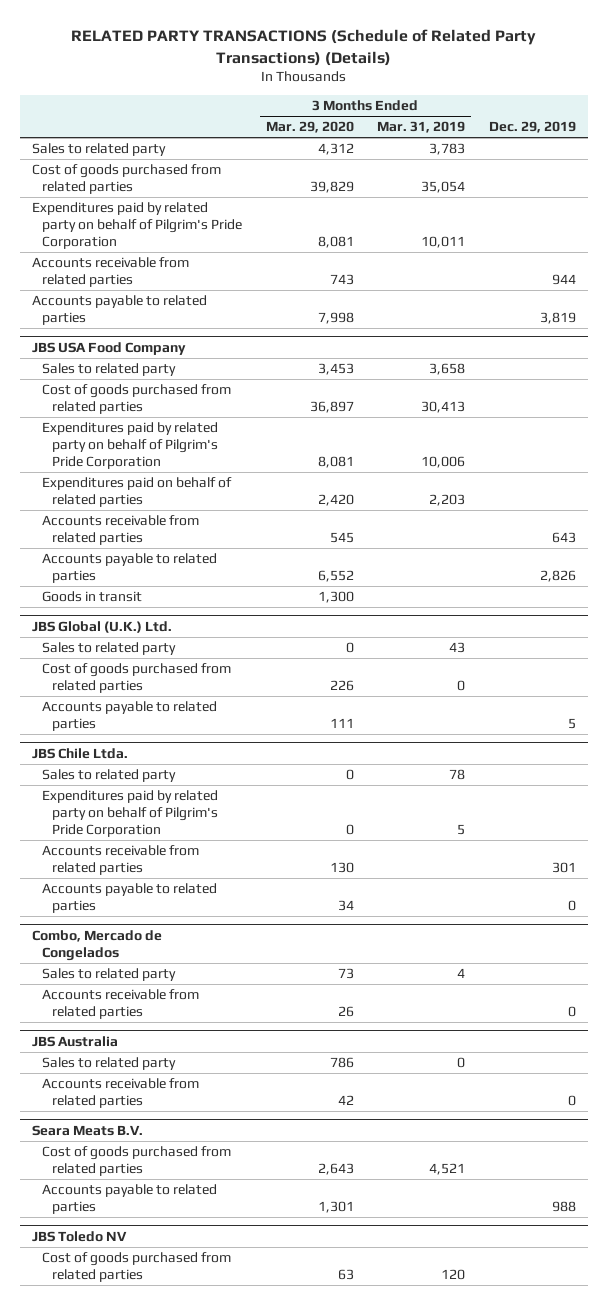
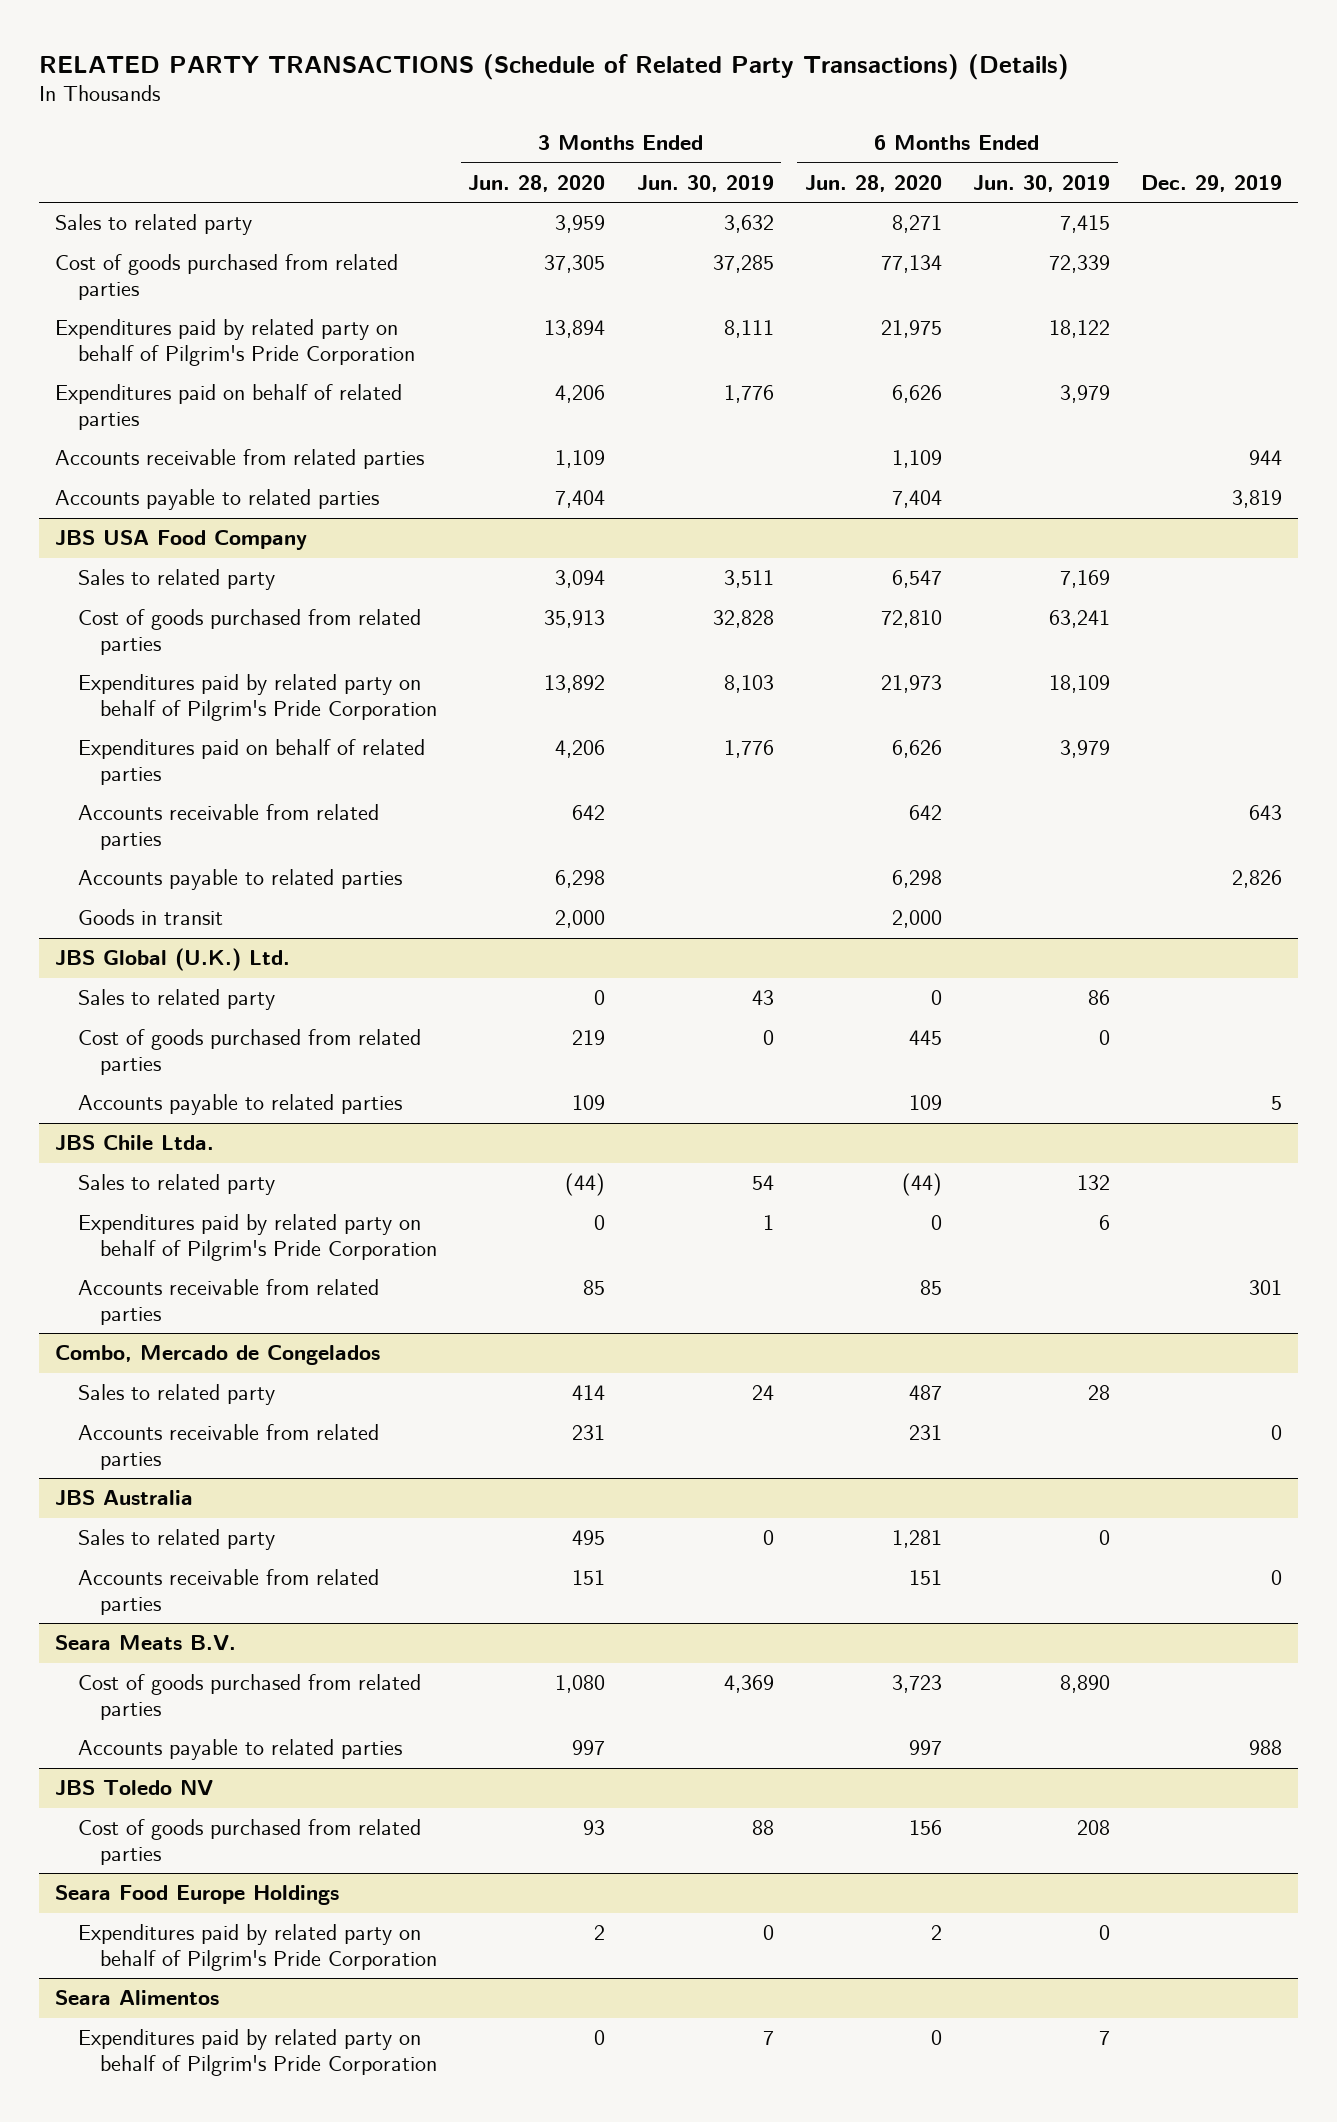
- | 3 Months Ended Mar. 29, 2020 | 3 Months Ended Mar. 31, 2019 | Dec. 29, 2019
+ | 3 Months Ended Jun. 28, 2020 | 3 Months Ended Jun. 30, 2019 | 6 Months Ended Jun. 28, 2020 | 6 Months Ended Jun. 30, 2019 | Dec. 29, 2019
+ Expenditures paid on behalf of related parties | 4,206 | 1,776 | 6,626 | 3,979 |
@ JBS Chile Ltda.
- Accounts payable to related parties | 34 | | 0
+ Seara Food Europe Holdings
+ Expenditures paid by related party on behalf of Pilgrim's Pride Corporation | 2 | 0 | 2 | 0 |
+ Seara Alimentos
+ Expenditures paid by related party on behalf of Pilgrim's Pride Corporation | 0 | 7 | 0 | 7 |

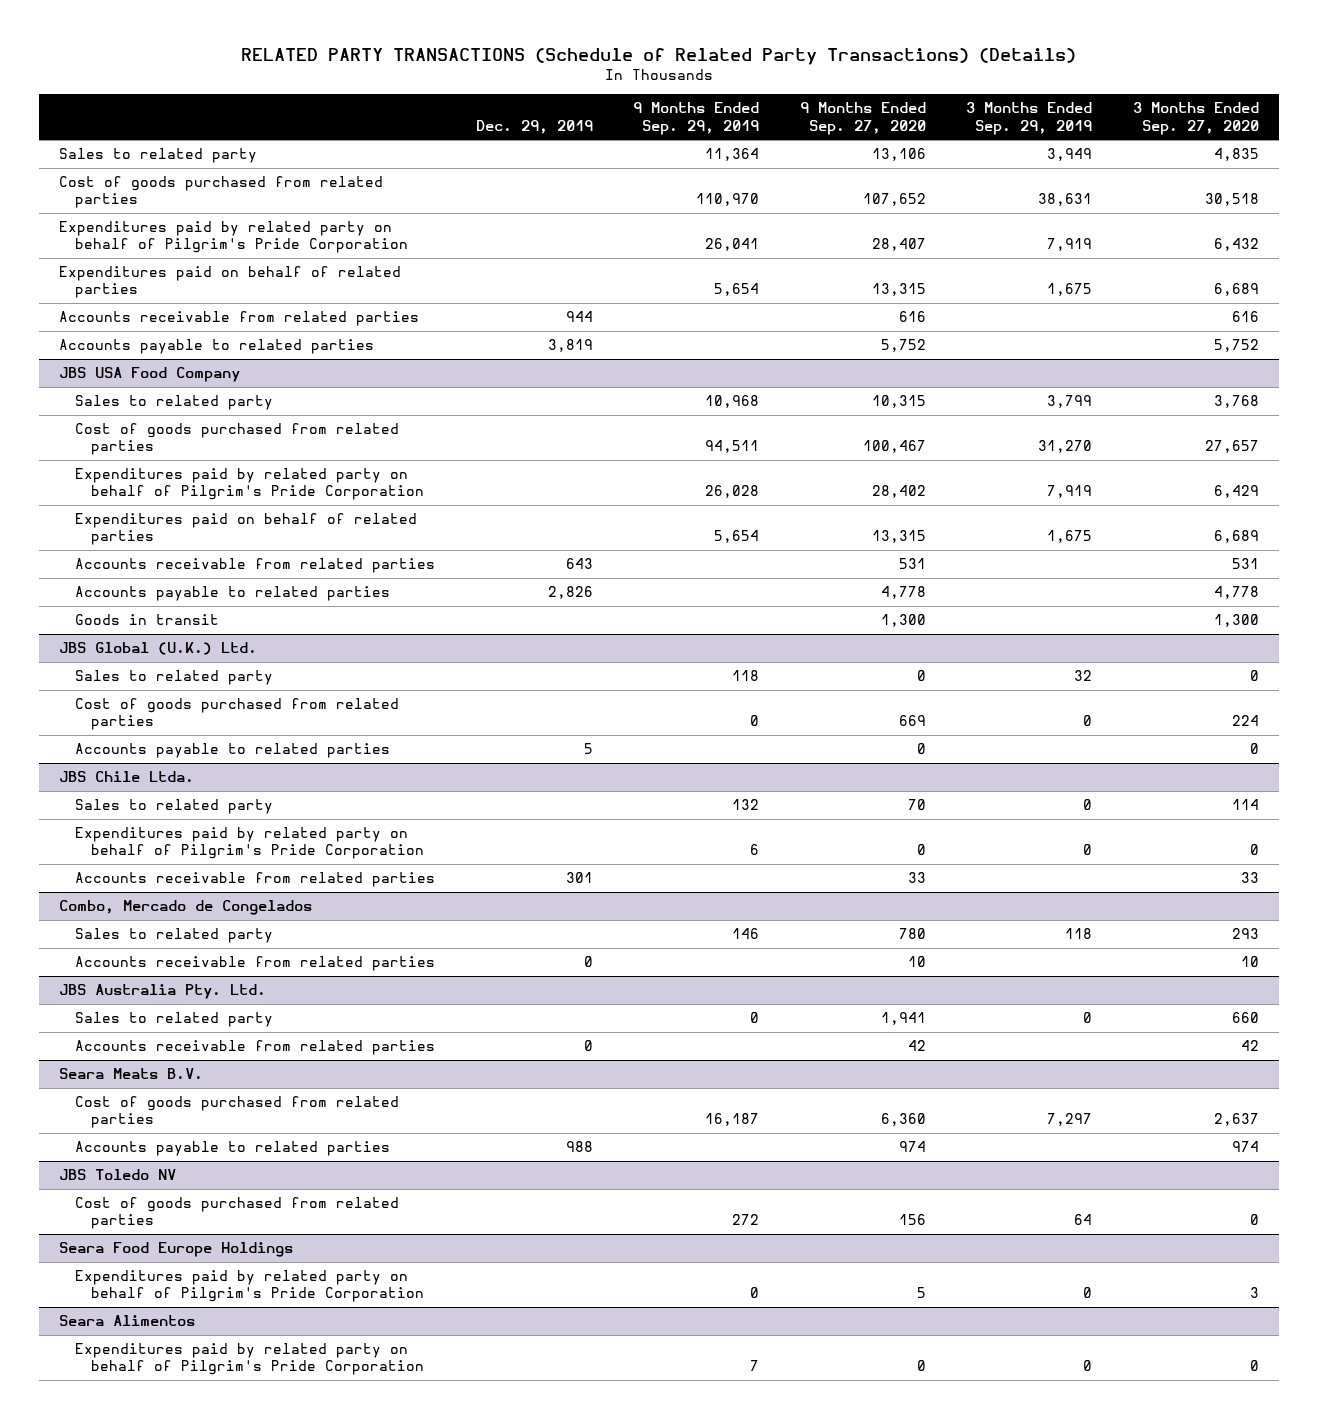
- | 3 Months Ended Jun. 28, 2020 | 3 Months Ended Jun. 30, 2019 | 6 Months Ended Jun. 28, 2020 | 6 Months Ended Jun. 30, 2019 | Dec. 29, 2019
+ | Dec. 29, 2019 | 9 Months Ended Sep. 29, 2019 | 9 Months Ended Sep. 27, 2020 | 3 Months Ended Sep. 29, 2019 | 3 Months Ended Sep. 27, 2020
- JBS Australia
+ JBS Australia Pty. Ltd.

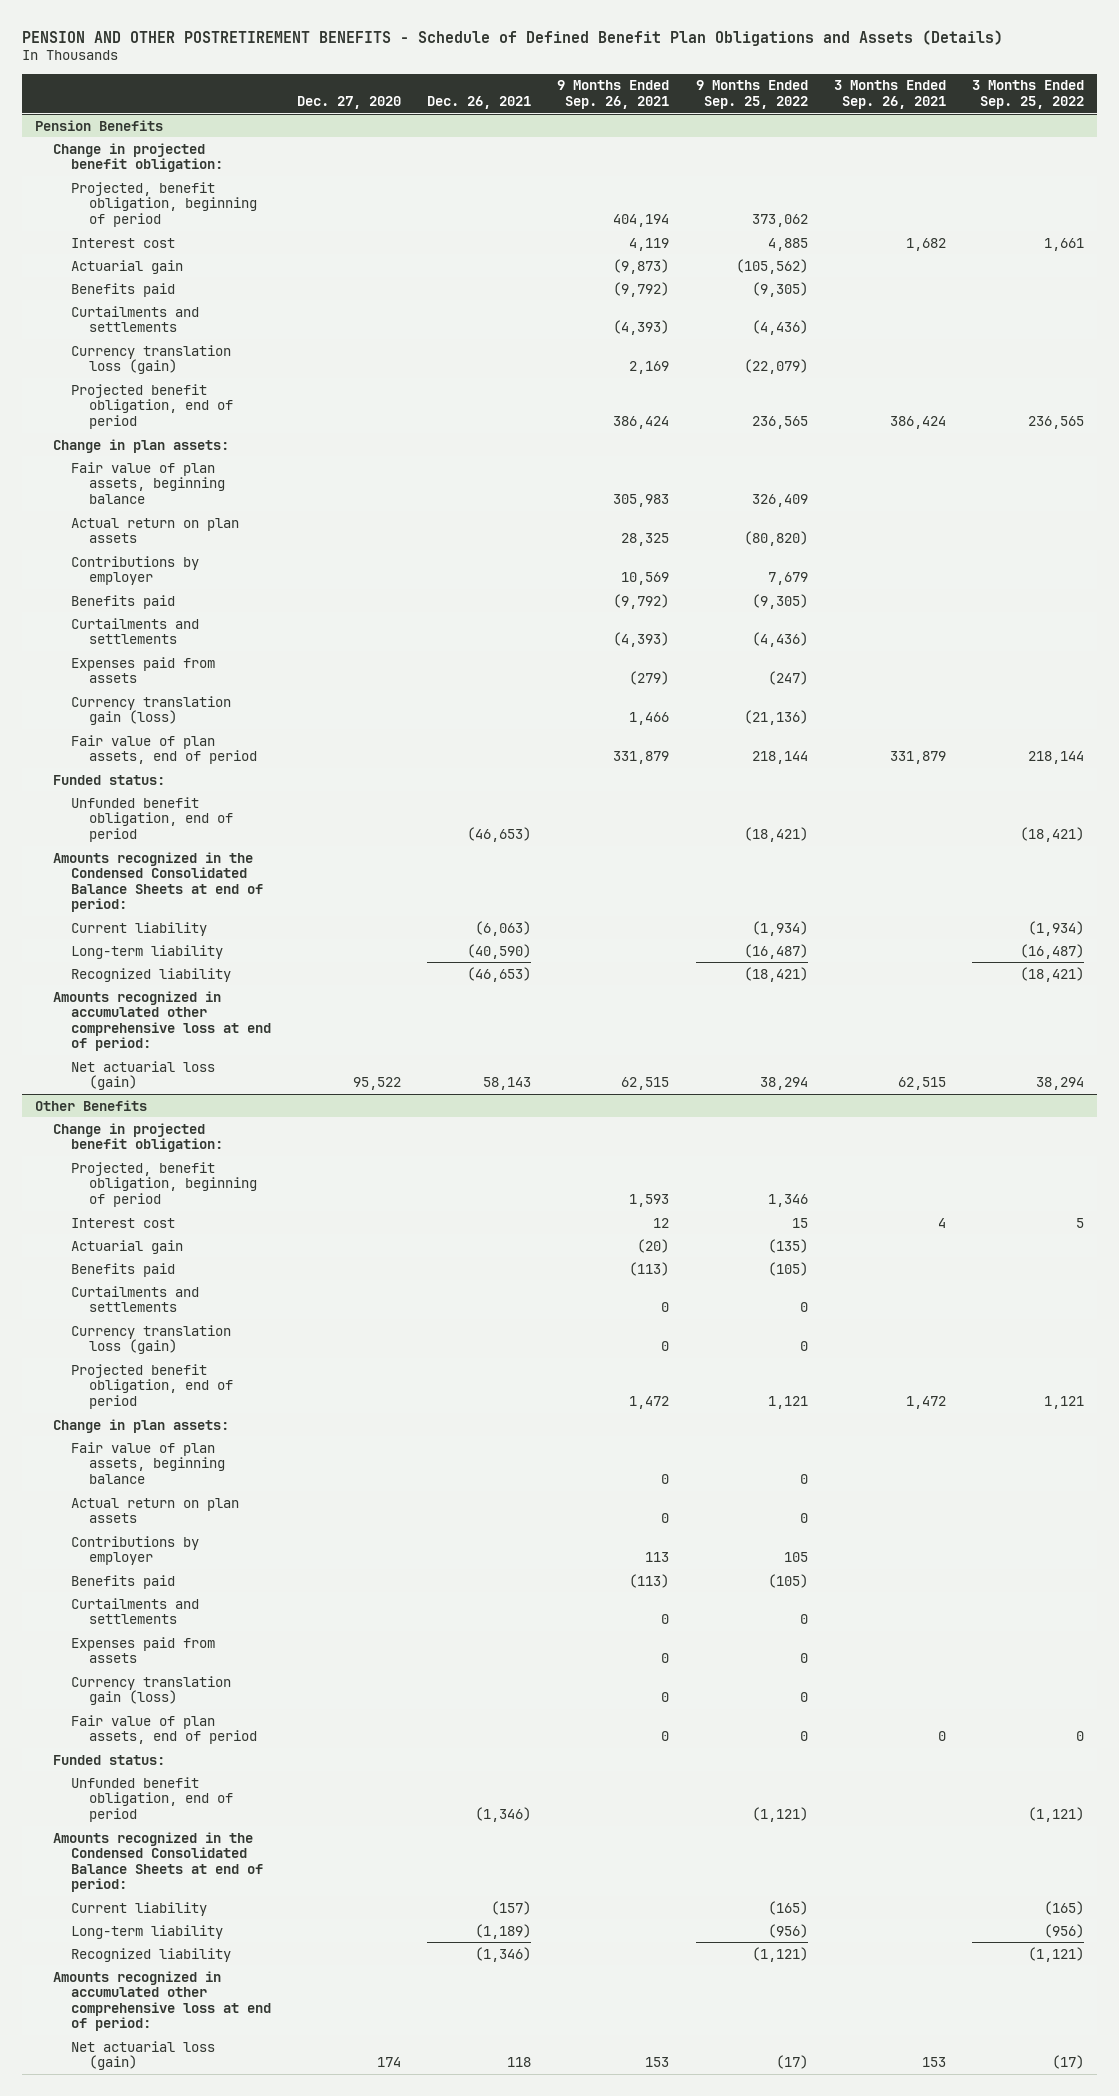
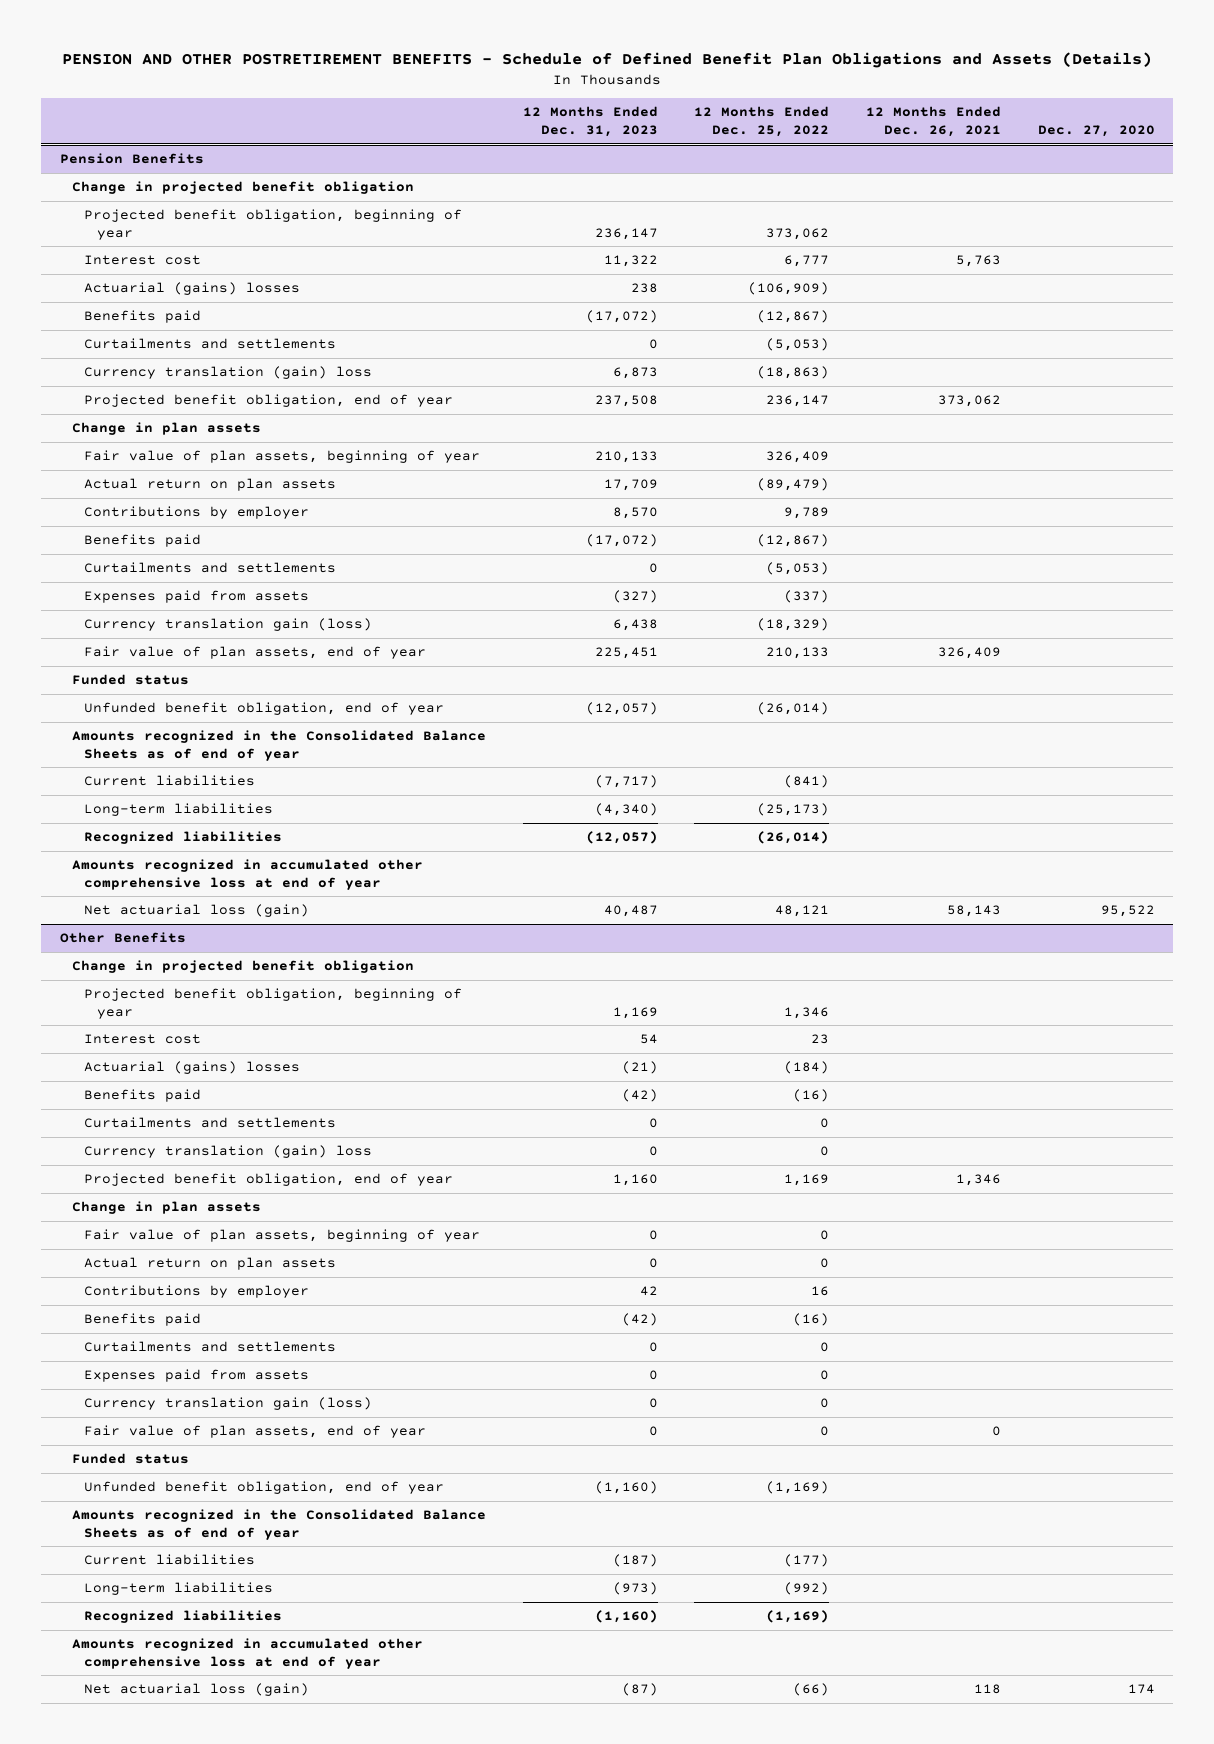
- | Dec. 27, 2020 | Dec. 26, 2021 | 9 Months Ended Sep. 26, 2021 | 9 Months Ended Sep. 25, 2022 | 3 Months Ended Sep. 26, 2021 | 3 Months Ended Sep. 25, 2022
+ | 12 Months Ended Dec. 31, 2023 | 12 Months Ended Dec. 25, 2022 | 12 Months Ended Dec. 26, 2021 | Dec. 27, 2020
@ Pension Benefits
- Change in projected benefit obligation:
- Projected, benefit obligation, beginning of period | | | 404,194 | 373,062 | |
+ Change in projected benefit obligation
+ Projected benefit obligation, beginning of year | 236,147 | 373,062 | |
- Actuarial gain | | | (9,873) | (105,562) | |
+ Actuarial (gains) losses | 238 | (106,909) | |
- Currency translation loss (gain) | | | 2,169 | (22,079) | |
- Projected benefit obligation, end of period | | | 386,424 | 236,565 | 386,424 | 236,565
- Change in plan assets:
- Fair value of plan assets, beginning balance | | | 305,983 | 326,409 | |
+ Currency translation (gain) loss | 6,873 | (18,863) | |
+ Projected benefit obligation, end of year | 237,508 | 236,147 | 373,062 |
+ Change in plan assets
+ Fair value of plan assets, beginning of year | 210,133 | 326,409 | |
- Fair value of plan assets, end of period | | | 331,879 | 218,144 | 331,879 | 218,144
- Funded status:
- Unfunded benefit obligation, end of period | | (46,653) | | (18,421) | | (18,421)
- Amounts recognized in the Condensed Consolidated Balance Sheets at end of period:
- Current liability | | (6,063) | | (1,934) | | (1,934)
- Long-term liability | | (40,590) | | (16,487) | | (16,487)
- Recognized liability | | (46,653) | | (18,421) | | (18,421)
- Amounts recognized in accumulated other comprehensive loss at end of period:
+ Fair value of plan assets, end of year | 225,451 | 210,133 | 326,409 |
+ Funded status
+ Unfunded benefit obligation, end of year | (12,057) | (26,014) | |
+ Amounts recognized in the Consolidated Balance Sheets as of end of year
+ Current liabilities | (7,717) | (841) | |
+ Long-term liabilities | (4,340) | (25,173) | |
+ Recognized liabilities | (12,057) | (26,014) | |
+ Amounts recognized in accumulated other comprehensive loss at end of year
@ Other Benefits
- Change in projected benefit obligation:
- Projected, benefit obligation, beginning of period | | | 1,593 | 1,346 | |
+ Change in projected benefit obligation
+ Projected benefit obligation, beginning of year | 1,169 | 1,346 | |
- Actuarial gain | | | (20) | (135) | |
+ Actuarial (gains) losses | (21) | (184) | |
- Currency translation loss (gain) | | | 0 | 0 | |
- Projected benefit obligation, end of period | | | 1,472 | 1,121 | 1,472 | 1,121
- Change in plan assets:
- Fair value of plan assets, beginning balance | | | 0 | 0 | |
+ Currency translation (gain) loss | 0 | 0 | |
+ Projected benefit obligation, end of year | 1,160 | 1,169 | 1,346 |
+ Change in plan assets
+ Fair value of plan assets, beginning of year | 0 | 0 | |
- Fair value of plan assets, end of period | | | 0 | 0 | 0 | 0
- Funded status:
- Unfunded benefit obligation, end of period | | (1,346) | | (1,121) | | (1,121)
- Amounts recognized in the Condensed Consolidated Balance Sheets at end of period:
- Current liability | | (157) | | (165) | | (165)
- Long-term liability | | (1,189) | | (956) | | (956)
- Recognized liability | | (1,346) | | (1,121) | | (1,121)
- Amounts recognized in accumulated other comprehensive loss at end of period:
+ Fair value of plan assets, end of year | 0 | 0 | 0 |
+ Funded status
+ Unfunded benefit obligation, end of year | (1,160) | (1,169) | |
+ Amounts recognized in the Consolidated Balance Sheets as of end of year
+ Current liabilities | (187) | (177) | |
+ Long-term liabilities | (973) | (992) | |
+ Recognized liabilities | (1,160) | (1,169) | |
+ Amounts recognized in accumulated other comprehensive loss at end of year

